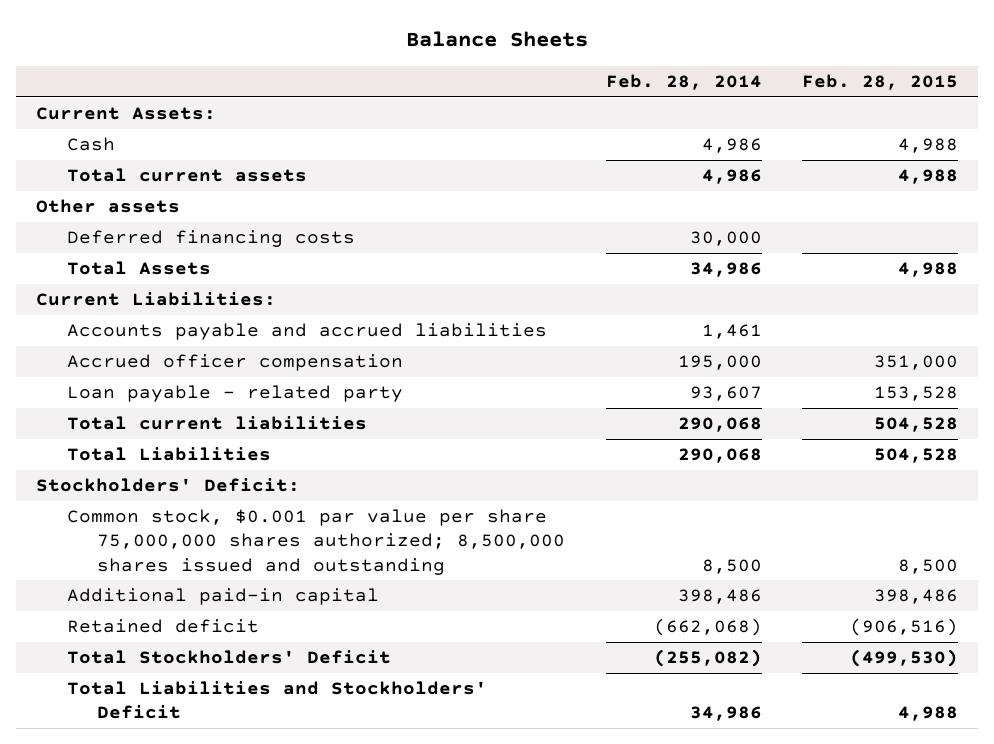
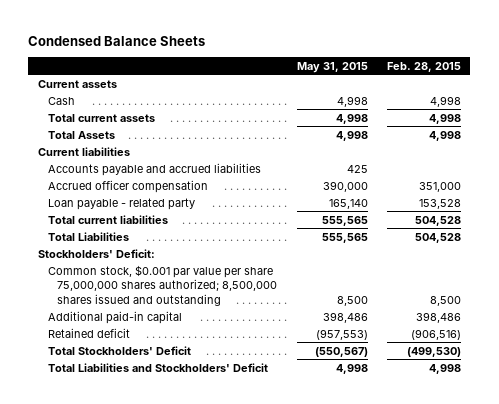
- Balance Sheets
+ Condensed Balance Sheets
- | Feb. 28, 2014 | Feb. 28, 2015
+ | May 31, 2015 | Feb. 28, 2015
- Current Assets:
- Cash | 4,986 | 4,988
- Total current assets | 4,986 | 4,988
- Other assets
- Deferred financing costs | 30,000 |
- Total Assets | 34,986 | 4,988
- Current Liabilities:
+ Current assets
+ Cash | 4,998 | 4,998
+ Total current assets | 4,998 | 4,998
+ Total Assets | 4,998 | 4,998
+ Current liabilities
- Total Liabilities and Stockholders' Deficit | 34,986 | 4,988
+ Total Liabilities and Stockholders' Deficit | 4,998 | 4,998

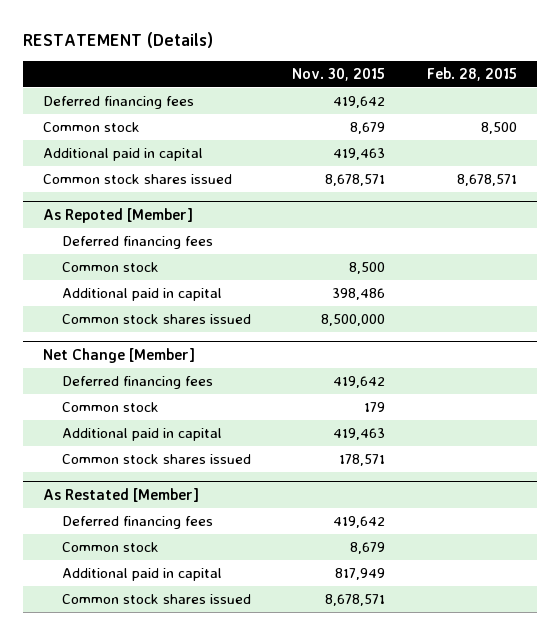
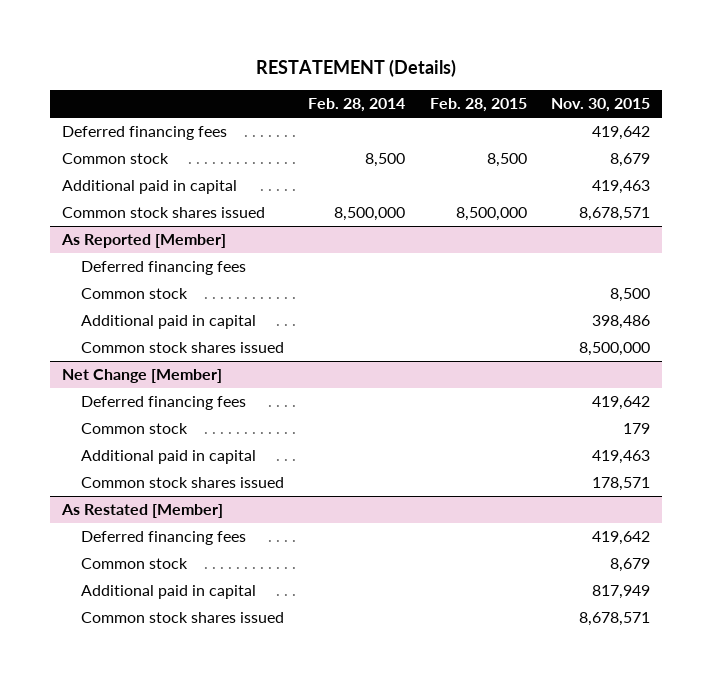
- | Nov. 30, 2015 | Feb. 28, 2015
+ | Feb. 28, 2014 | Feb. 28, 2015 | Nov. 30, 2015
- Common stock shares issued | 8,678,571 | 8,678,571
- As Repoted [Member]
+ Common stock shares issued | 8,500,000 | 8,500,000 | 8,678,571
+ As Reported [Member]

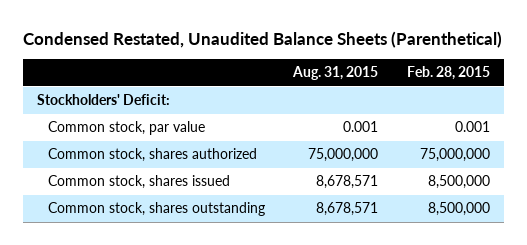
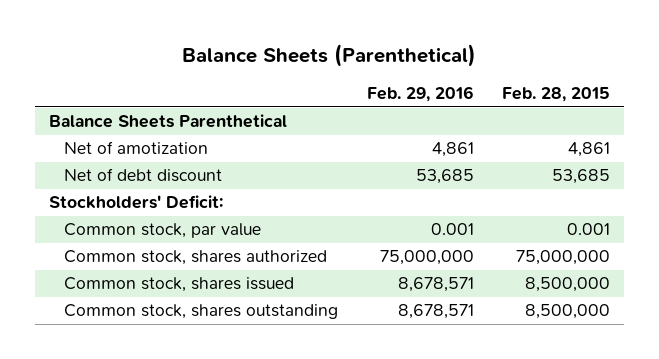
- Condensed Restated, Unaudited Balance Sheets (Parenthetical)
+ Balance Sheets (Parenthetical)
- | Aug. 31, 2015 | Feb. 28, 2015
+ | Feb. 29, 2016 | Feb. 28, 2015
+ Balance Sheets Parenthetical
+ Net of amotization | 4,861 | 4,861
+ Net of debt discount | 53,685 | 53,685

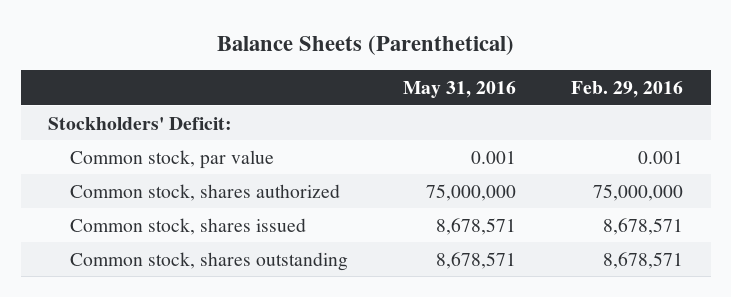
- | Feb. 29, 2016 | Feb. 28, 2015
+ | May 31, 2016 | Feb. 29, 2016
- Balance Sheets Parenthetical
- Net of amotization | 4,861 | 4,861
- Net of debt discount | 53,685 | 53,685

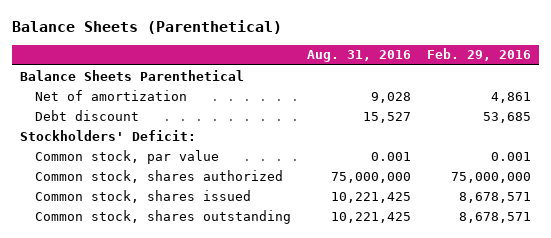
- | May 31, 2016 | Feb. 29, 2016
+ | Aug. 31, 2016 | Feb. 29, 2016
+ Balance Sheets Parenthetical
+ Net of amortization | 9,028 | 4,861
+ Debt discount | 15,527 | 53,685

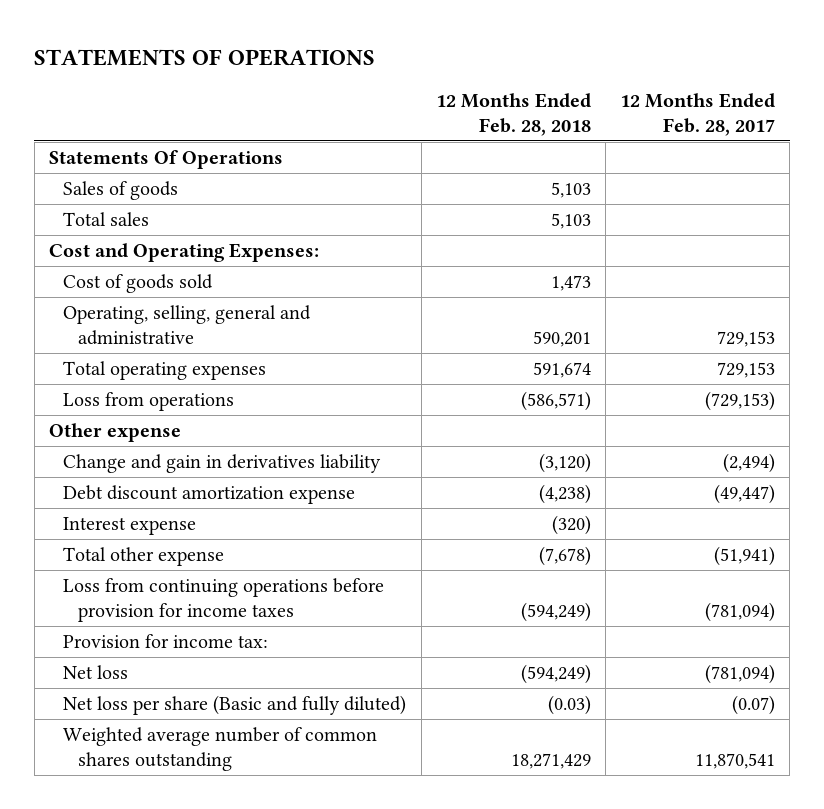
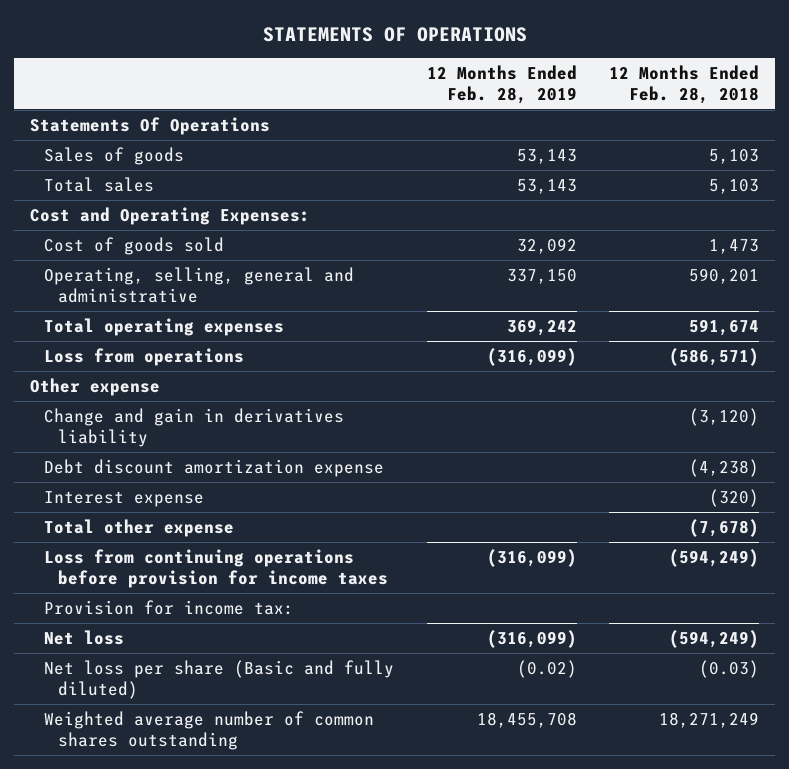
- | 12 Months Ended Feb. 28, 2018 | 12 Months Ended Feb. 28, 2017
+ | 12 Months Ended Feb. 28, 2019 | 12 Months Ended Feb. 28, 2018
- Weighted average number of common shares outstanding | 18,271,429 | 11,870,541
+ Weighted average number of common shares outstanding | 18,455,708 | 18,271,249

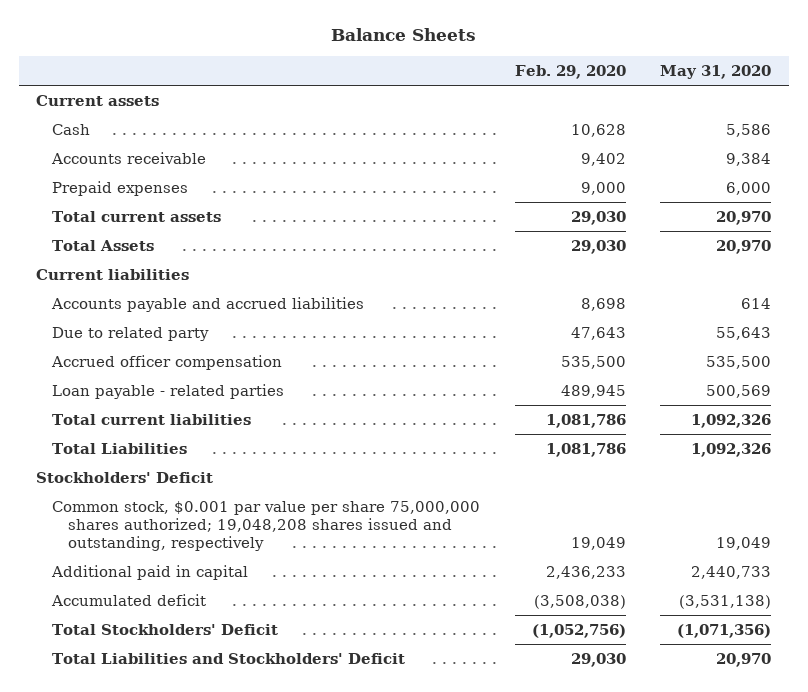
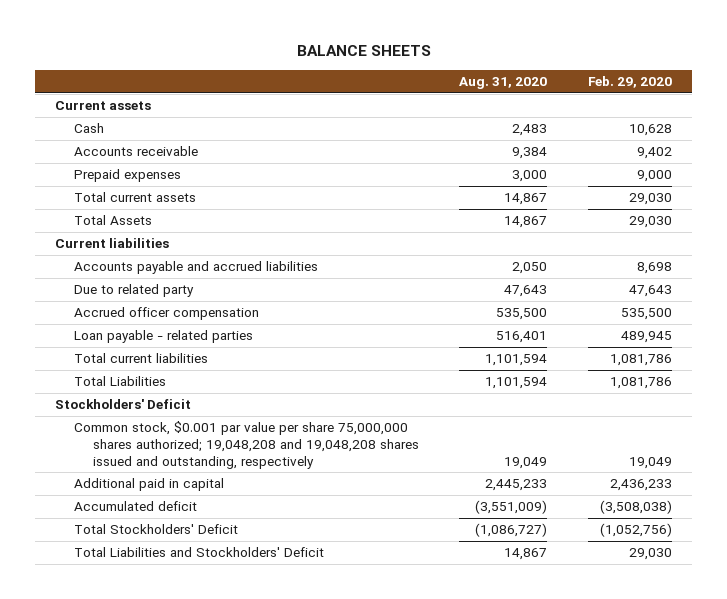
- Balance Sheets
+ BALANCE SHEETS
- | Feb. 29, 2020 | May 31, 2020
+ | Aug. 31, 2020 | Feb. 29, 2020
- Common stock, $0.001 par value per share 75,000,000 shares authorized; 19,048,208 shares issued and outstanding, respectively | 19,049 | 19,049
+ Common stock, $0.001 par value per share 75,000,000 shares authorized; 19,048,208 and 19,048,208 shares issued and outstanding, respectively | 19,049 | 19,049

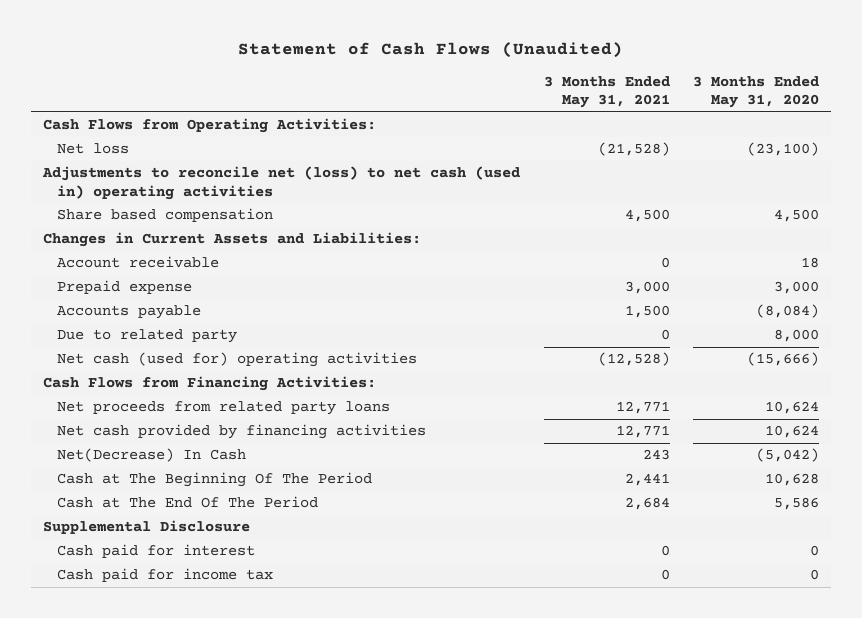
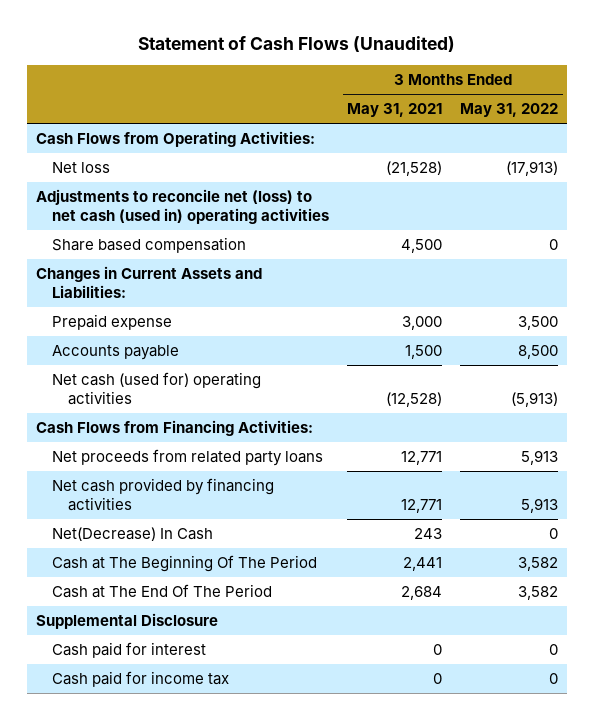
- | 3 Months Ended May 31, 2021 | 3 Months Ended May 31, 2020
+ | 3 Months Ended May 31, 2021 | 3 Months Ended May 31, 2022
- Account receivable | 0 | 18
- Due to related party | 0 | 8,000

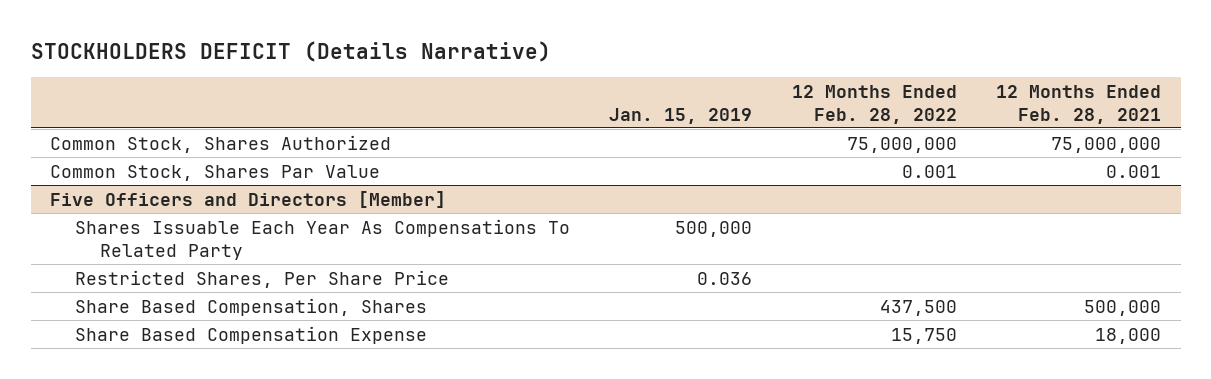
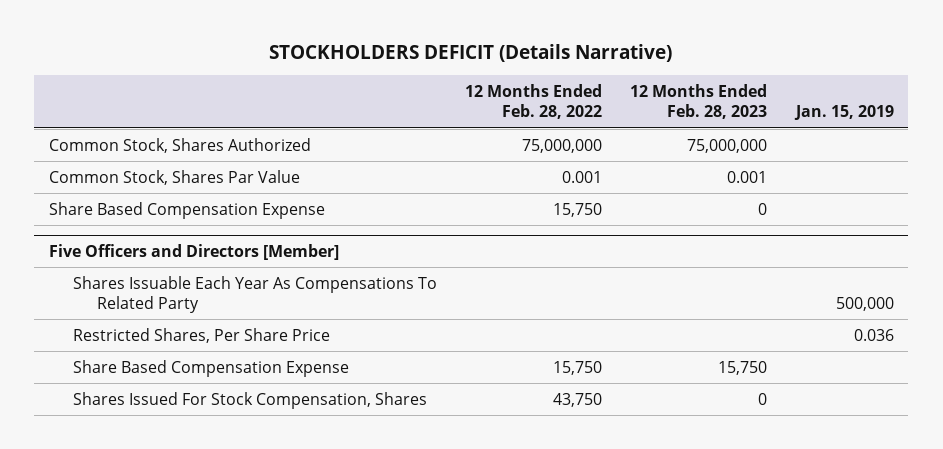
- | Jan. 15, 2019 | 12 Months Ended Feb. 28, 2022 | 12 Months Ended Feb. 28, 2021
+ | 12 Months Ended Feb. 28, 2022 | 12 Months Ended Feb. 28, 2023 | Jan. 15, 2019
+ Share Based Compensation Expense | 15,750 | 0 |
@ Five Officers and Directors [Member]
- Share Based Compensation, Shares | | 437,500 | 500,000
+ Shares Issued For Stock Compensation, Shares | 43,750 | 0 |

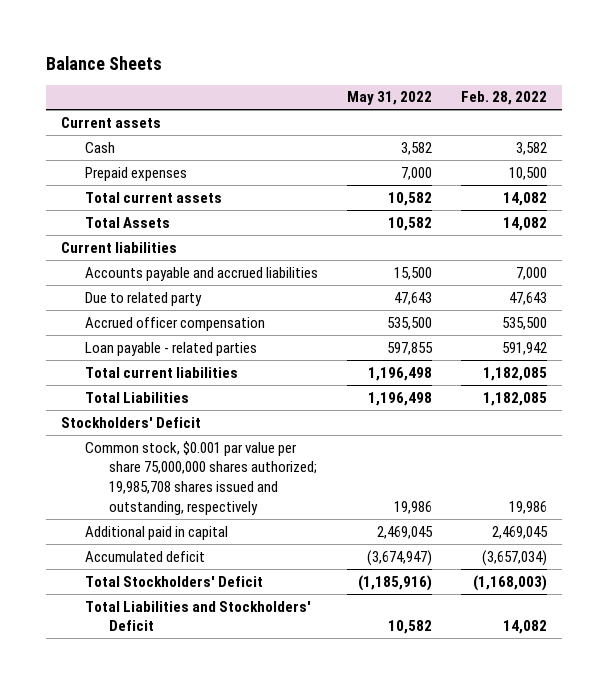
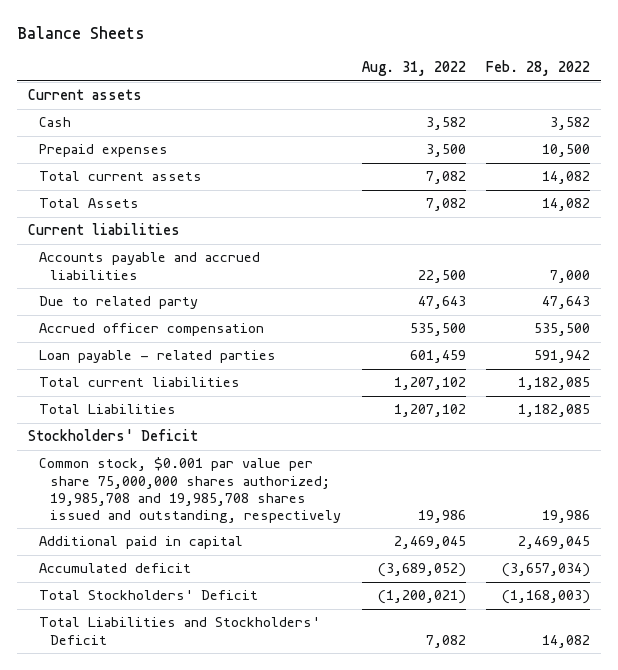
- | May 31, 2022 | Feb. 28, 2022
+ | Aug. 31, 2022 | Feb. 28, 2022
- Common stock, $0.001 par value per share 75,000,000 shares authorized; 19,985,708 shares issued and outstanding, respectively | 19,986 | 19,986
+ Common stock, $0.001 par value per share 75,000,000 shares authorized; 19,985,708 and 19,985,708 shares issued and outstanding, respectively | 19,986 | 19,986

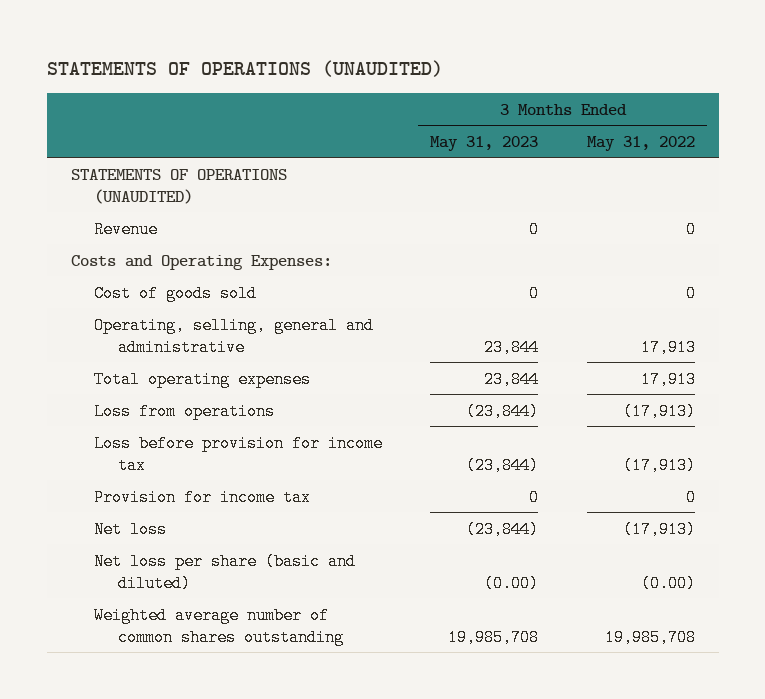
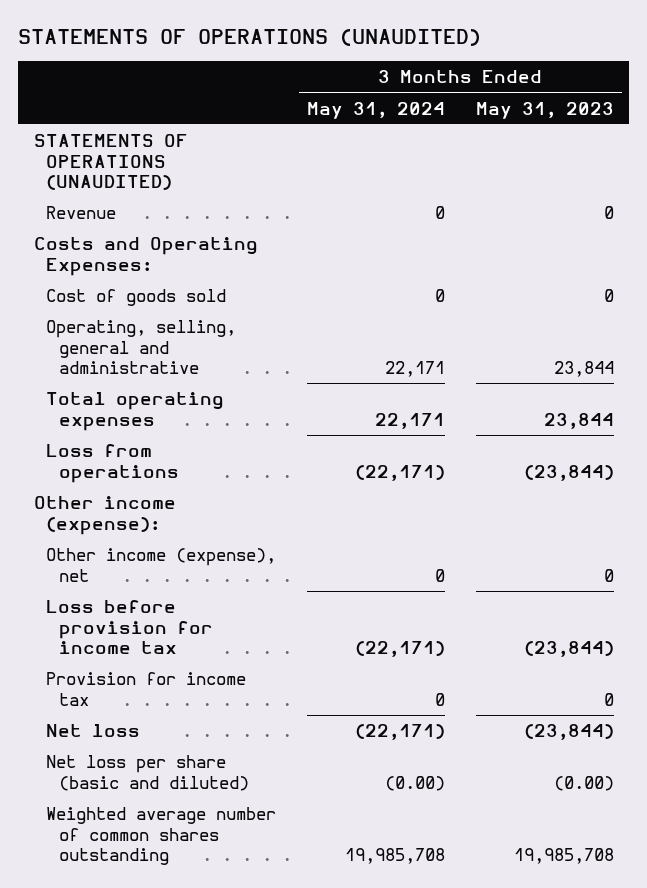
- | 3 Months Ended May 31, 2023 | 3 Months Ended May 31, 2022
+ | 3 Months Ended May 31, 2024 | 3 Months Ended May 31, 2023
+ Other income (expense):
+ Other income (expense), net | 0 | 0

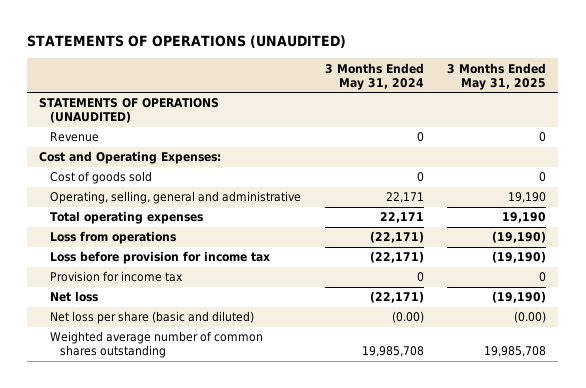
- | 3 Months Ended May 31, 2024 | 3 Months Ended May 31, 2023
+ | 3 Months Ended May 31, 2024 | 3 Months Ended May 31, 2025
- Costs and Operating Expenses:
+ Cost and Operating Expenses:
- Other income (expense):
- Other income (expense), net | 0 | 0

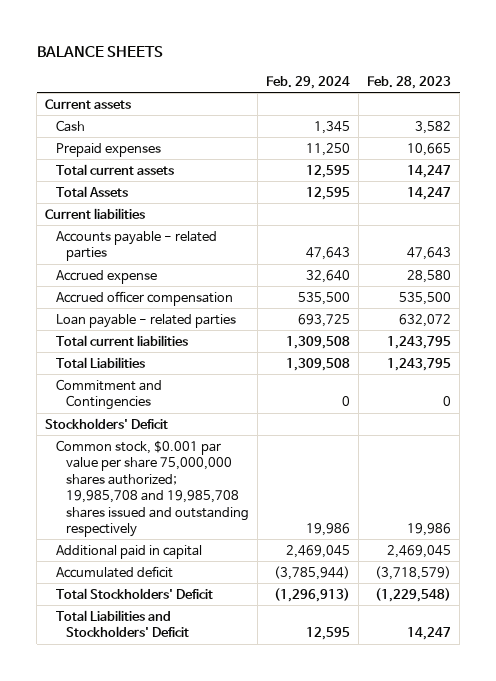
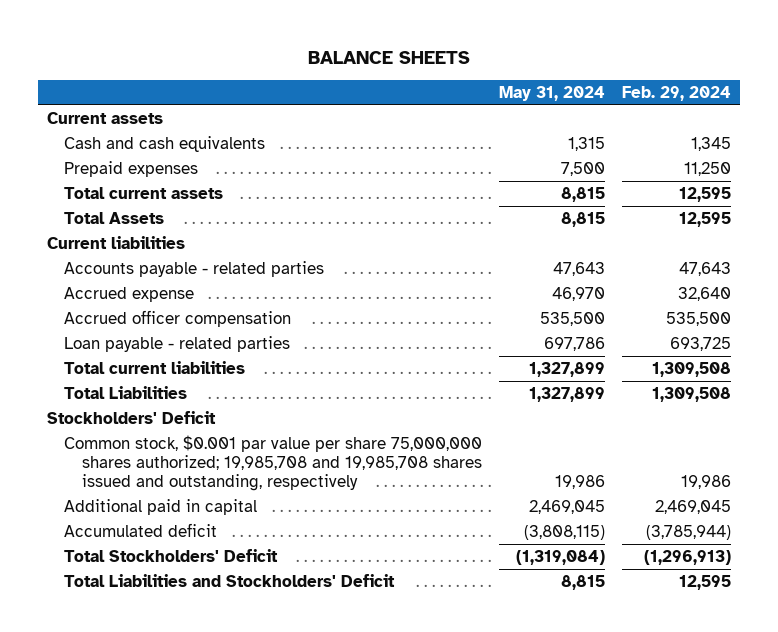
- | Feb. 29, 2024 | Feb. 28, 2023
+ | May 31, 2024 | Feb. 29, 2024
- Cash | 1,345 | 3,582
+ Cash and cash equivalents | 1,315 | 1,345
- Commitment and Contingencies | 0 | 0
- Common stock, $0.001 par value per share 75,000,000 shares authorized; 19,985,708 and 19,985,708 shares issued and outstanding respectively | 19,986 | 19,986
+ Common stock, $0.001 par value per share 75,000,000 shares authorized; 19,985,708 and 19,985,708 shares issued and outstanding, respectively | 19,986 | 19,986

